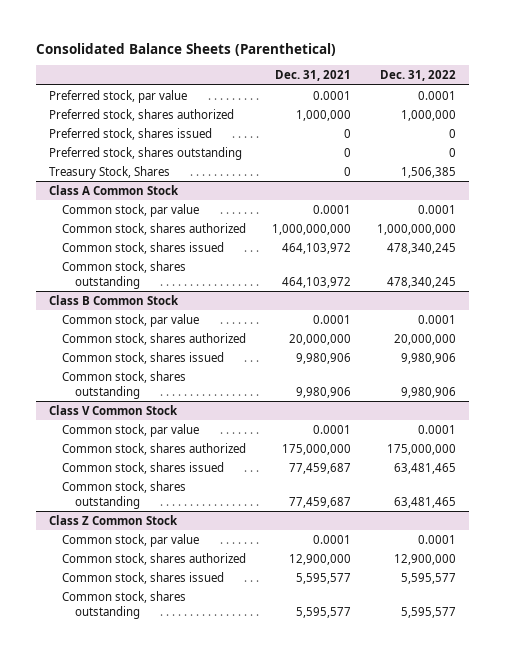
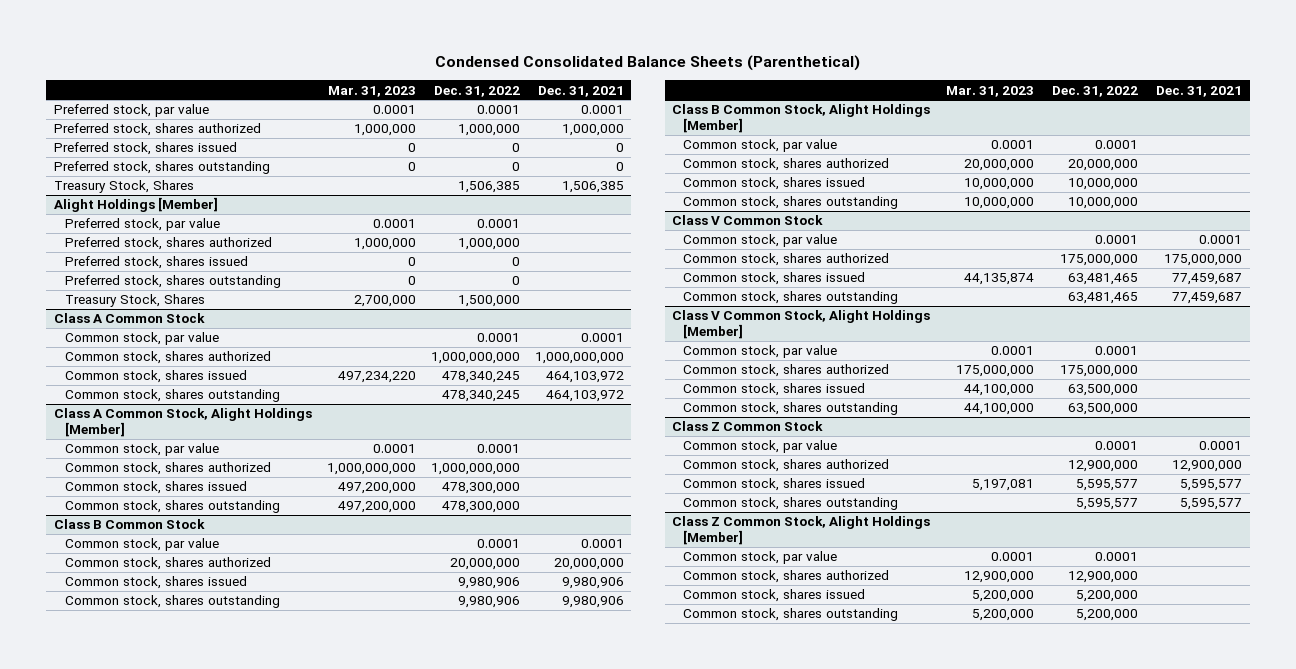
- Consolidated Balance Sheets (Parenthetical)
+ Condensed Consolidated Balance Sheets (Parenthetical)
- | Dec. 31, 2021 | Dec. 31, 2022
+ | Mar. 31, 2023 | Dec. 31, 2022 | Dec. 31, 2021
- Treasury Stock, Shares | 0 | 1,506,385
+ Treasury Stock, Shares | | 1,506,385 | 1,506,385
+ Alight Holdings [Member]
+ Preferred stock, par value | 0.0001 | 0.0001 |
+ Preferred stock, shares authorized | 1,000,000 | 1,000,000 |
+ Preferred stock, shares issued | 0 | 0 |
+ Preferred stock, shares outstanding | 0 | 0 |
+ Treasury Stock, Shares | 2,700,000 | 1,500,000 |
+ Class A Common Stock, Alight Holdings [Member]
+ Common stock, par value | 0.0001 | 0.0001 |
+ Common stock, shares authorized | 1,000,000,000 | 1,000,000,000 |
+ Common stock, shares issued | 497,200,000 | 478,300,000 |
+ Common stock, shares outstanding | 497,200,000 | 478,300,000 |
+ Class B Common Stock, Alight Holdings [Member]
+ Common stock, par value | 0.0001 | 0.0001 |
+ Common stock, shares authorized | 20,000,000 | 20,000,000 |
+ Common stock, shares issued | 10,000,000 | 10,000,000 |
+ Common stock, shares outstanding | 10,000,000 | 10,000,000 |
+ Class V Common Stock, Alight Holdings [Member]
+ Common stock, par value | 0.0001 | 0.0001 |
+ Common stock, shares authorized | 175,000,000 | 175,000,000 |
+ Common stock, shares issued | 44,100,000 | 63,500,000 |
+ Common stock, shares outstanding | 44,100,000 | 63,500,000 |
+ Class Z Common Stock, Alight Holdings [Member]
+ Common stock, par value | 0.0001 | 0.0001 |
+ Common stock, shares authorized | 12,900,000 | 12,900,000 |
+ Common stock, shares issued | 5,200,000 | 5,200,000 |
+ Common stock, shares outstanding | 5,200,000 | 5,200,000 |

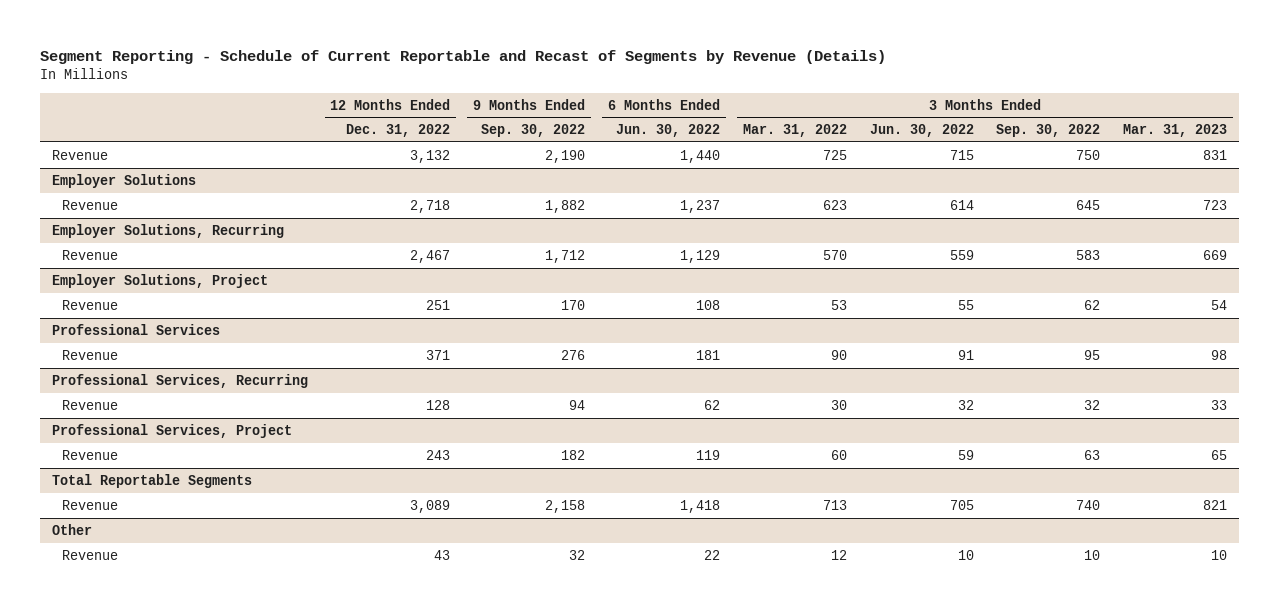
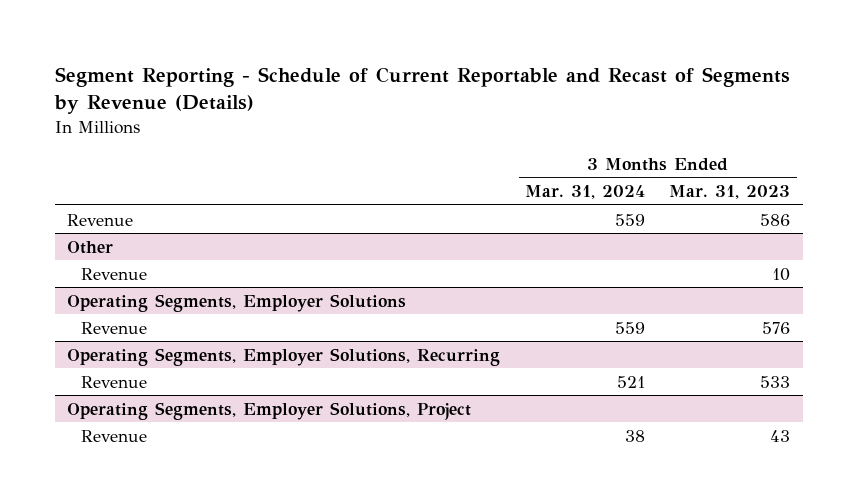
- | 12 Months Ended Dec. 31, 2022 | 9 Months Ended Sep. 30, 2022 | 6 Months Ended Jun. 30, 2022 | 3 Months Ended Mar. 31, 2022 | 3 Months Ended Jun. 30, 2022 | 3 Months Ended Sep. 30, 2022 | 3 Months Ended Mar. 31, 2023
+ | 3 Months Ended Mar. 31, 2024 | 3 Months Ended Mar. 31, 2023
- Revenue | 3,132 | 2,190 | 1,440 | 725 | 715 | 750 | 831
- Employer Solutions
- Revenue | 2,718 | 1,882 | 1,237 | 623 | 614 | 645 | 723
- Employer Solutions, Recurring
- Revenue | 2,467 | 1,712 | 1,129 | 570 | 559 | 583 | 669
- Employer Solutions, Project
- Revenue | 251 | 170 | 108 | 53 | 55 | 62 | 54
- Professional Services
- Revenue | 371 | 276 | 181 | 90 | 91 | 95 | 98
- Professional Services, Recurring
- Revenue | 128 | 94 | 62 | 30 | 32 | 32 | 33
- Professional Services, Project
- Revenue | 243 | 182 | 119 | 60 | 59 | 63 | 65
- Total Reportable Segments
- Revenue | 3,089 | 2,158 | 1,418 | 713 | 705 | 740 | 821
+ Revenue | 559 | 586
+ Operating Segments, Employer Solutions
+ Revenue | 559 | 576
+ Operating Segments, Employer Solutions, Recurring
+ Revenue | 521 | 533
+ Operating Segments, Employer Solutions, Project
+ Revenue | 38 | 43

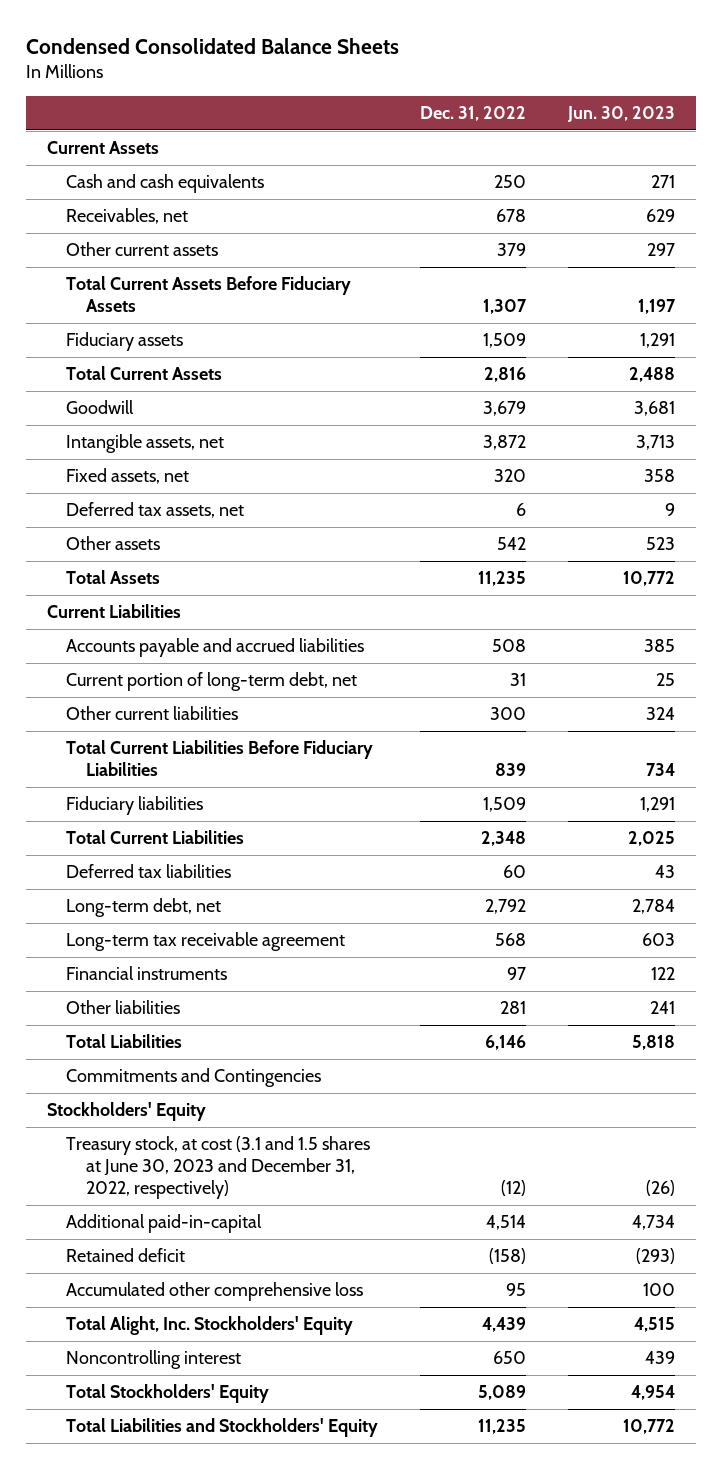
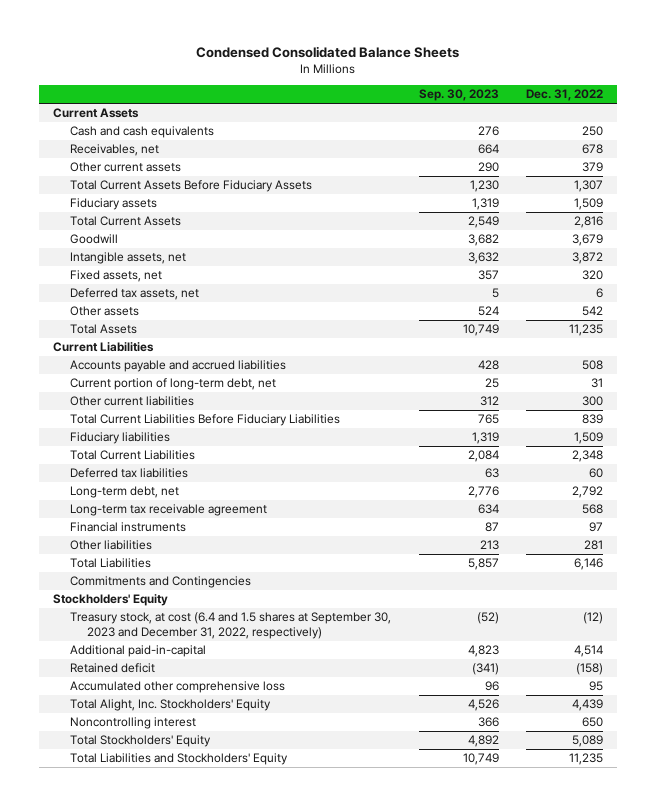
- | Dec. 31, 2022 | Jun. 30, 2023
+ | Sep. 30, 2023 | Dec. 31, 2022
- Treasury stock, at cost (3.1 and 1.5 shares at June 30, 2023 and December 31, 2022, respectively) | (12) | (26)
+ Treasury stock, at cost (6.4 and 1.5 shares at September 30, 2023 and December 31, 2022, respectively) | (52) | (12)

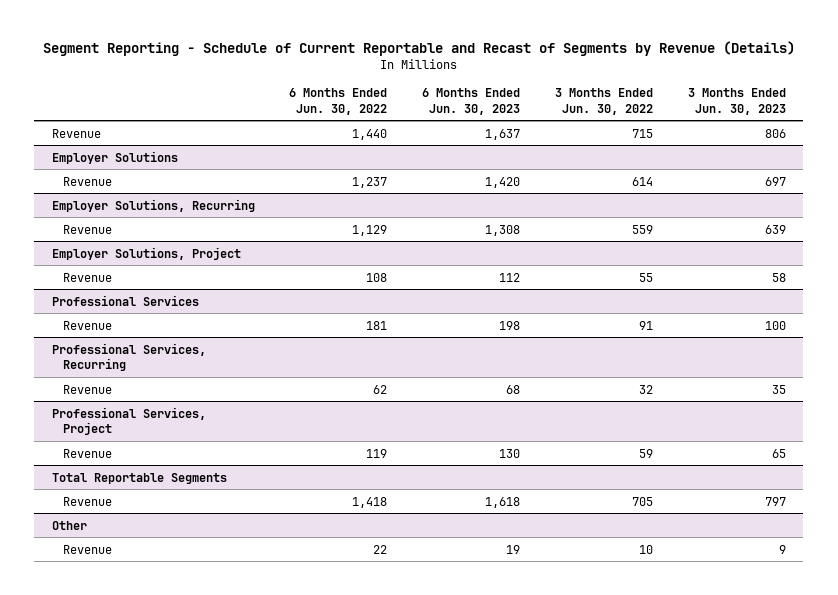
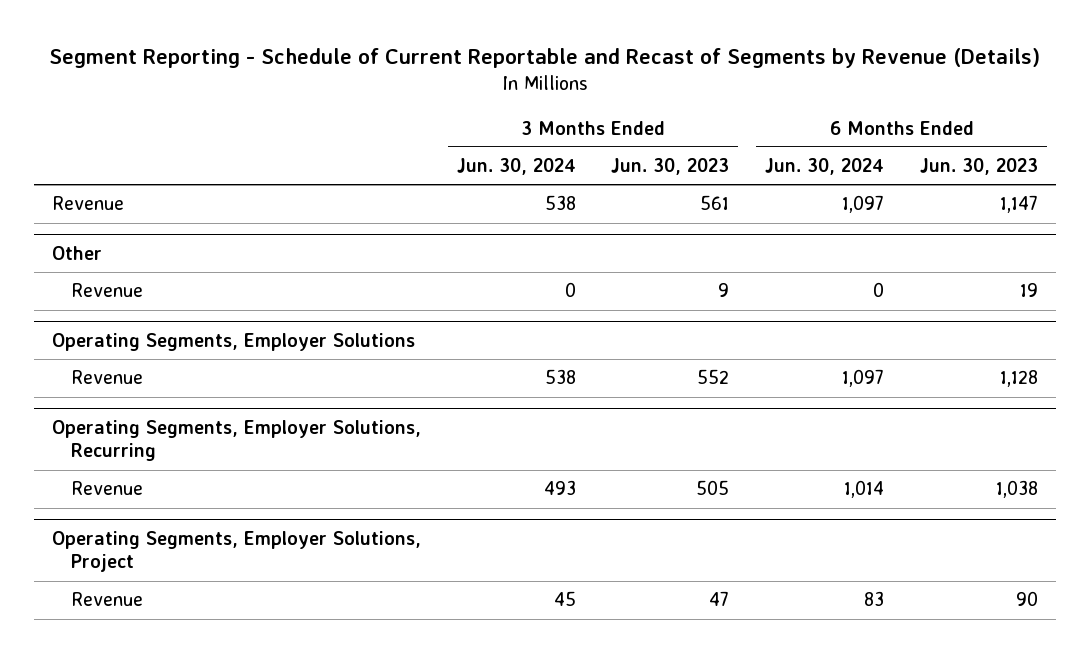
- | 6 Months Ended Jun. 30, 2022 | 6 Months Ended Jun. 30, 2023 | 3 Months Ended Jun. 30, 2022 | 3 Months Ended Jun. 30, 2023
+ | 3 Months Ended Jun. 30, 2024 | 3 Months Ended Jun. 30, 2023 | 6 Months Ended Jun. 30, 2024 | 6 Months Ended Jun. 30, 2023
- Revenue | 1,440 | 1,637 | 715 | 806
- Employer Solutions
- Revenue | 1,237 | 1,420 | 614 | 697
- Employer Solutions, Recurring
- Revenue | 1,129 | 1,308 | 559 | 639
- Employer Solutions, Project
- Revenue | 108 | 112 | 55 | 58
- Professional Services
- Revenue | 181 | 198 | 91 | 100
- Professional Services, Recurring
- Revenue | 62 | 68 | 32 | 35
- Professional Services, Project
- Revenue | 119 | 130 | 59 | 65
- Total Reportable Segments
- Revenue | 1,418 | 1,618 | 705 | 797
+ Revenue | 538 | 561 | 1,097 | 1,147
+ Operating Segments, Employer Solutions
+ Revenue | 538 | 552 | 1,097 | 1,128
+ Operating Segments, Employer Solutions, Recurring
+ Revenue | 493 | 505 | 1,014 | 1,038
+ Operating Segments, Employer Solutions, Project
+ Revenue | 45 | 47 | 83 | 90

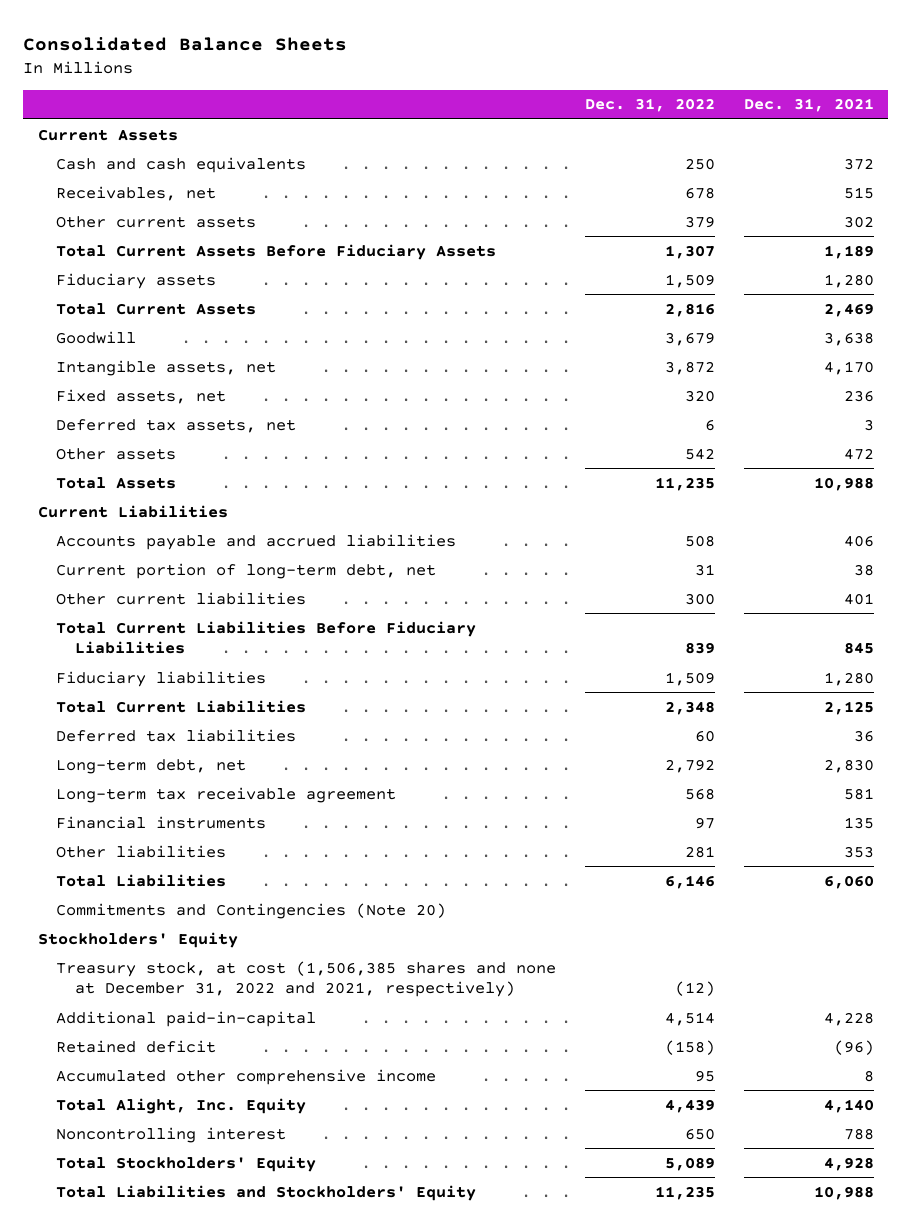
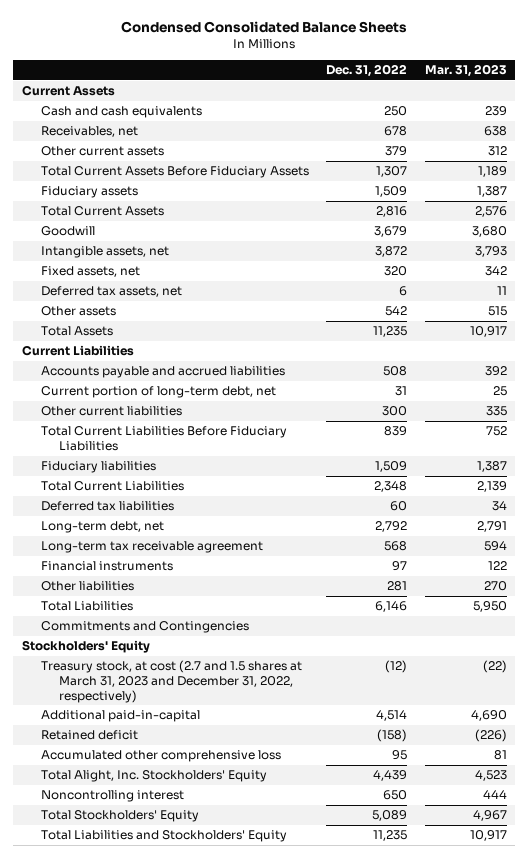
- Consolidated Balance Sheets
+ Condensed Consolidated Balance Sheets
- | Dec. 31, 2022 | Dec. 31, 2021
+ | Dec. 31, 2022 | Mar. 31, 2023
- Commitments and Contingencies (Note 20)
+ Commitments and Contingencies
- Treasury stock, at cost (1,506,385 shares and none at December 31, 2022 and 2021, respectively) | (12) |
+ Treasury stock, at cost (2.7 and 1.5 shares at March 31, 2023 and December 31, 2022, respectively) | (12) | (22)
- Accumulated other comprehensive income | 95 | 8
- Total Alight, Inc. Equity | 4,439 | 4,140
+ Accumulated other comprehensive loss | 95 | 81
+ Total Alight, Inc. Stockholders' Equity | 4,439 | 4,523

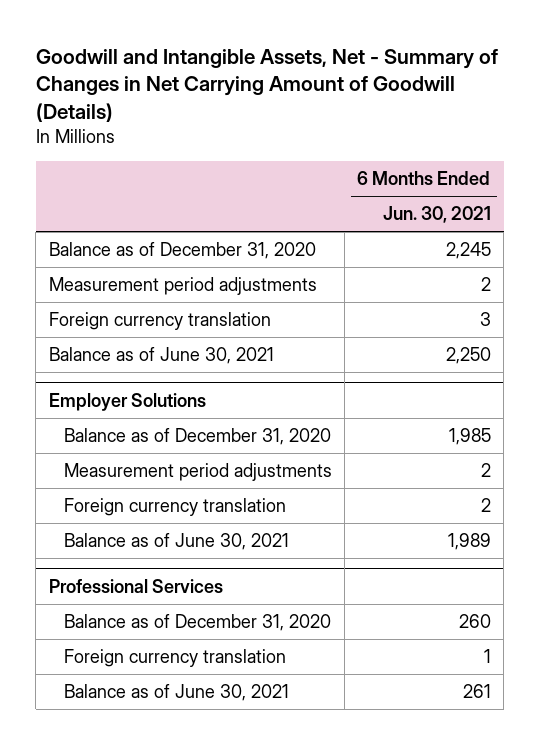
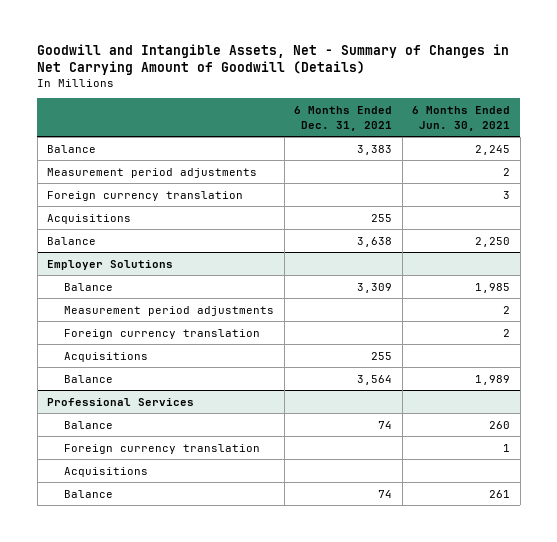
- | 6 Months Ended Jun. 30, 2021
+ | 6 Months Ended Dec. 31, 2021 | 6 Months Ended Jun. 30, 2021
- Balance as of December 31, 2020 | 2,245
+ Balance | 3,383 | 2,245
- Balance as of June 30, 2021 | 2,250
+ Acquisitions | 255 |
+ Balance | 3,638 | 2,250
@ Employer Solutions
- Balance as of December 31, 2020 | 1,985
+ Balance | 3,309 | 1,985
- Balance as of June 30, 2021 | 1,989
+ Acquisitions | 255 |
+ Balance | 3,564 | 1,989
@ Professional Services
- Balance as of December 31, 2020 | 260
+ Balance | 74 | 260
- Balance as of June 30, 2021 | 261
+ Acquisitions
+ Balance | 74 | 261

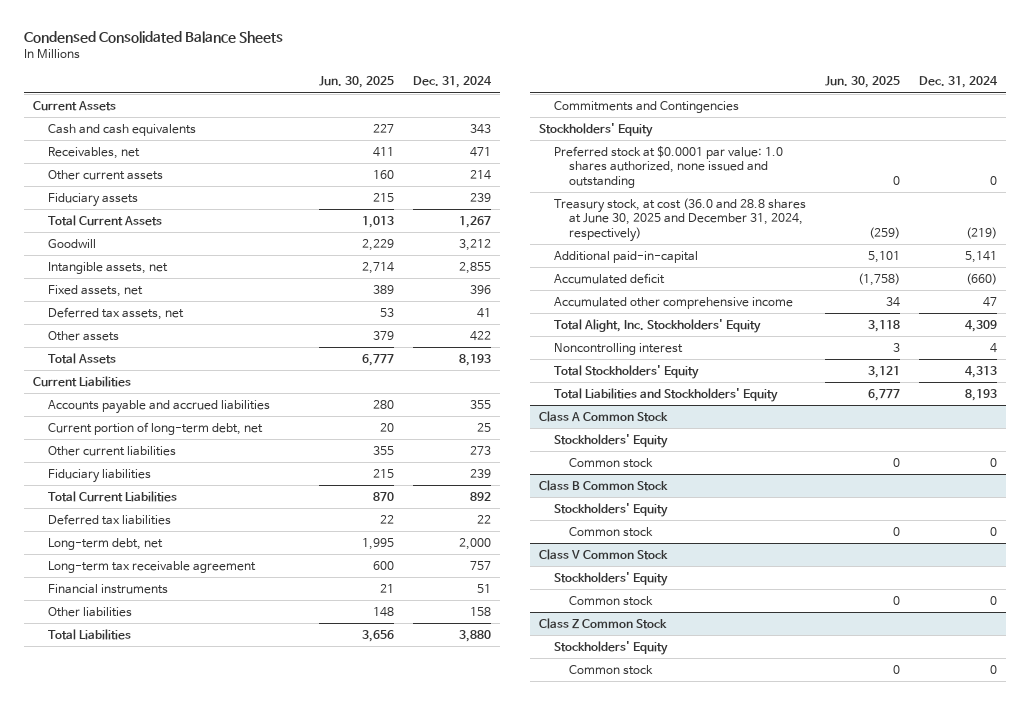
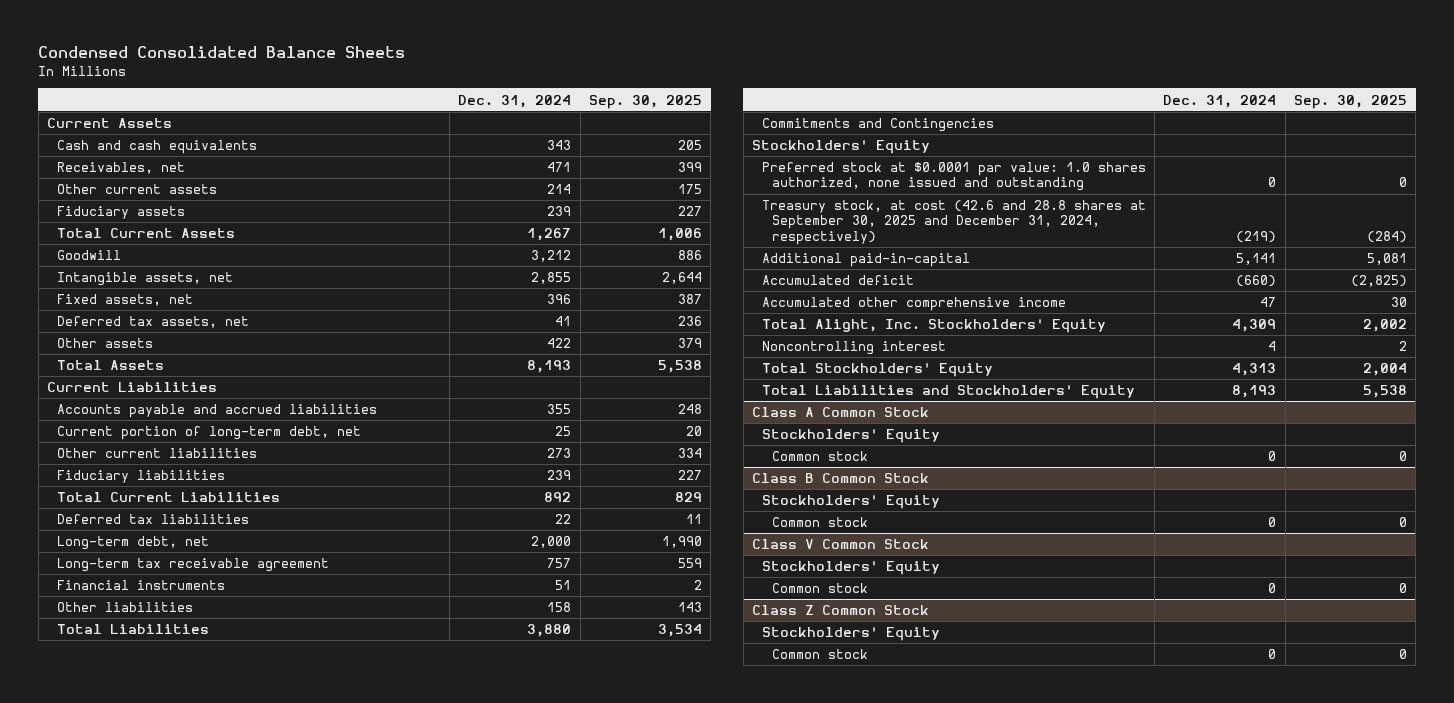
- | Jun. 30, 2025 | Dec. 31, 2024
+ | Dec. 31, 2024 | Sep. 30, 2025
- Treasury stock, at cost (36.0 and 28.8 shares at June 30, 2025 and December 31, 2024, respectively) | (259) | (219)
+ Treasury stock, at cost (42.6 and 28.8 shares at September 30, 2025 and December 31, 2024, respectively) | (219) | (284)

